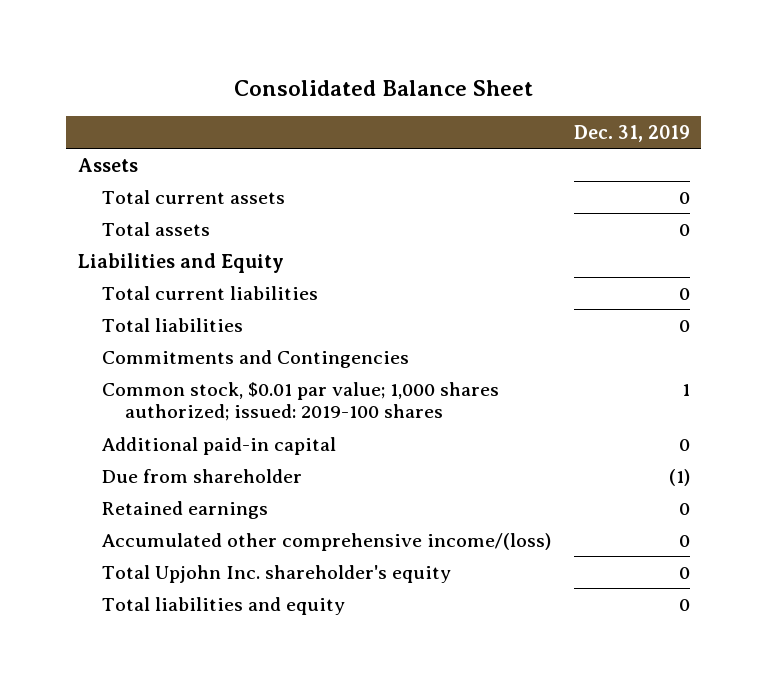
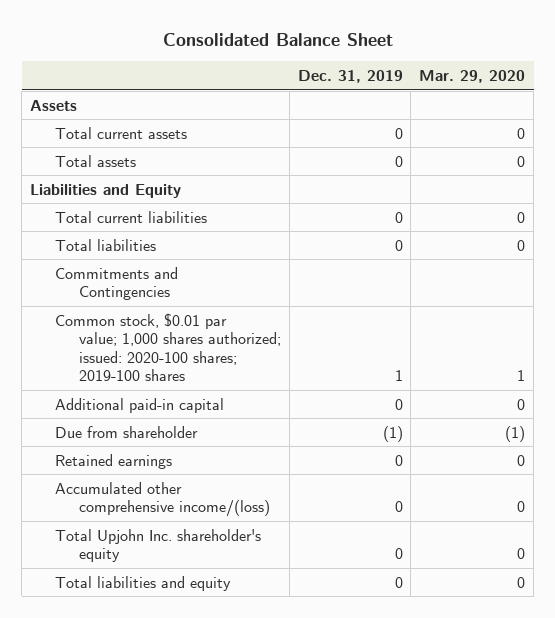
- | Dec. 31, 2019
+ | Dec. 31, 2019 | Mar. 29, 2020
- Common stock, $0.01 par value; 1,000 shares authorized; issued: 2019-100 shares | 1
+ Common stock, $0.01 par value; 1,000 shares authorized; issued: 2020-100 shares; 2019-100 shares | 1 | 1

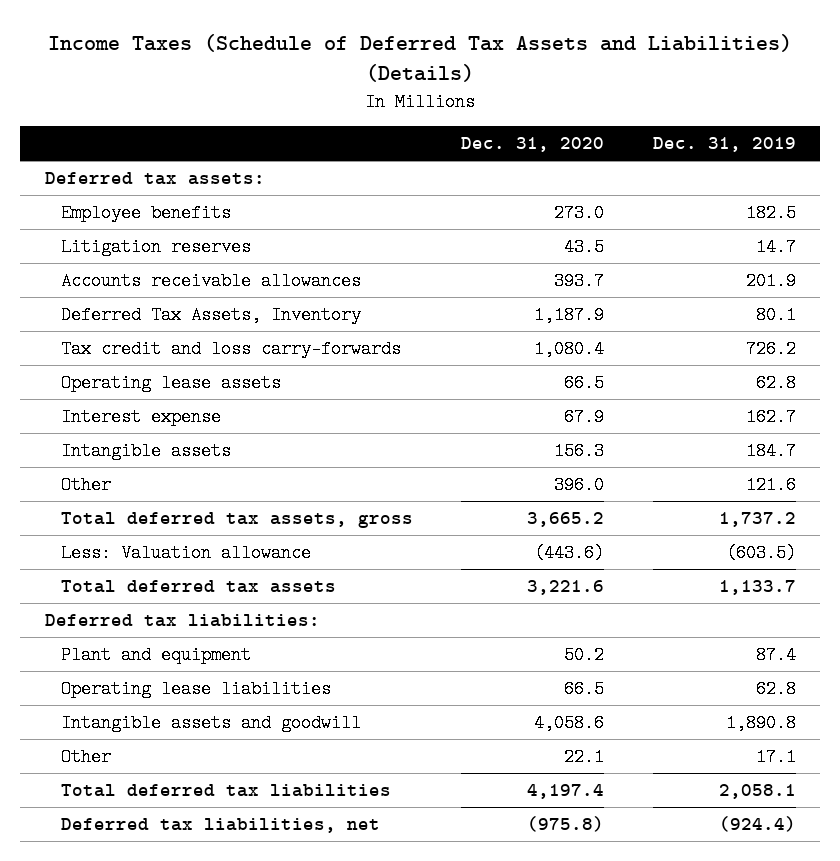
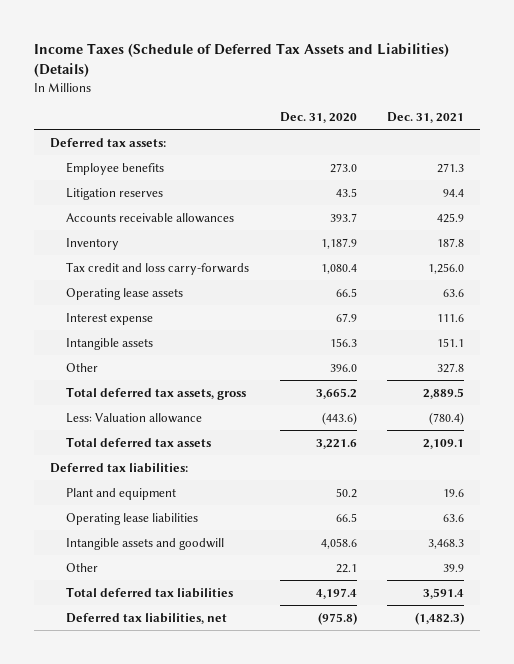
- | Dec. 31, 2020 | Dec. 31, 2019
+ | Dec. 31, 2020 | Dec. 31, 2021
- Deferred Tax Assets, Inventory | 1,187.9 | 80.1
+ Inventory | 1,187.9 | 187.8

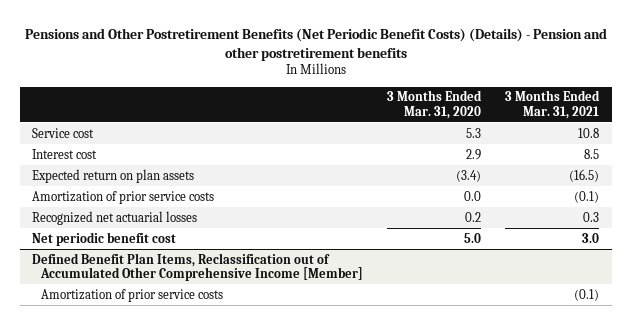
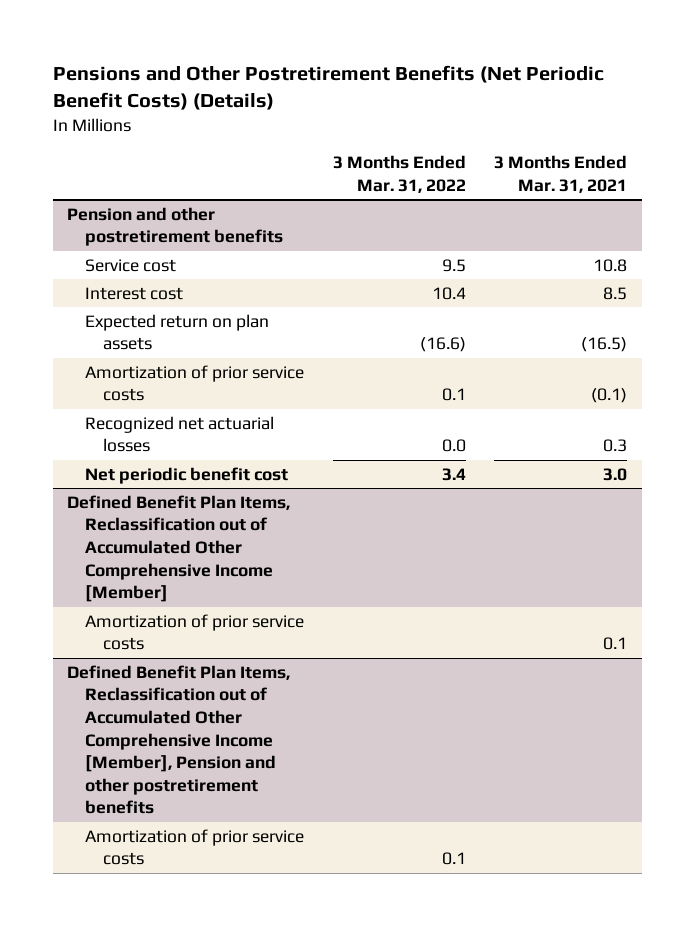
- Pensions and Other Postretirement Benefits (Net Periodic Benefit Costs) (Details) - Pension and other postretirement benefits
+ Pensions and Other Postretirement Benefits (Net Periodic Benefit Costs) (Details)
- | 3 Months Ended Mar. 31, 2020 | 3 Months Ended Mar. 31, 2021
+ | 3 Months Ended Mar. 31, 2022 | 3 Months Ended Mar. 31, 2021
+ Pension and other postretirement benefits
@ Defined Benefit Plan Items, Reclassification out of Accumulated Other Comprehensive Income [Member]
- Amortization of prior service costs | | (0.1)
+ Amortization of prior service costs | | 0.1
+ Defined Benefit Plan Items, Reclassification out of Accumulated Other Comprehensive Income [Member], Pension and other postretirement benefits
+ Amortization of prior service costs | 0.1 |

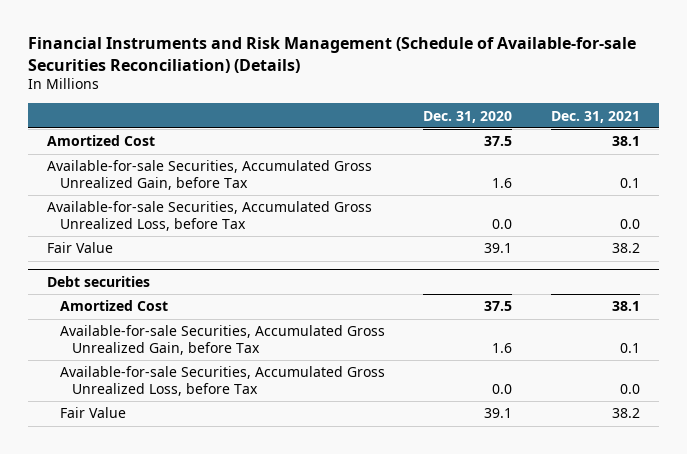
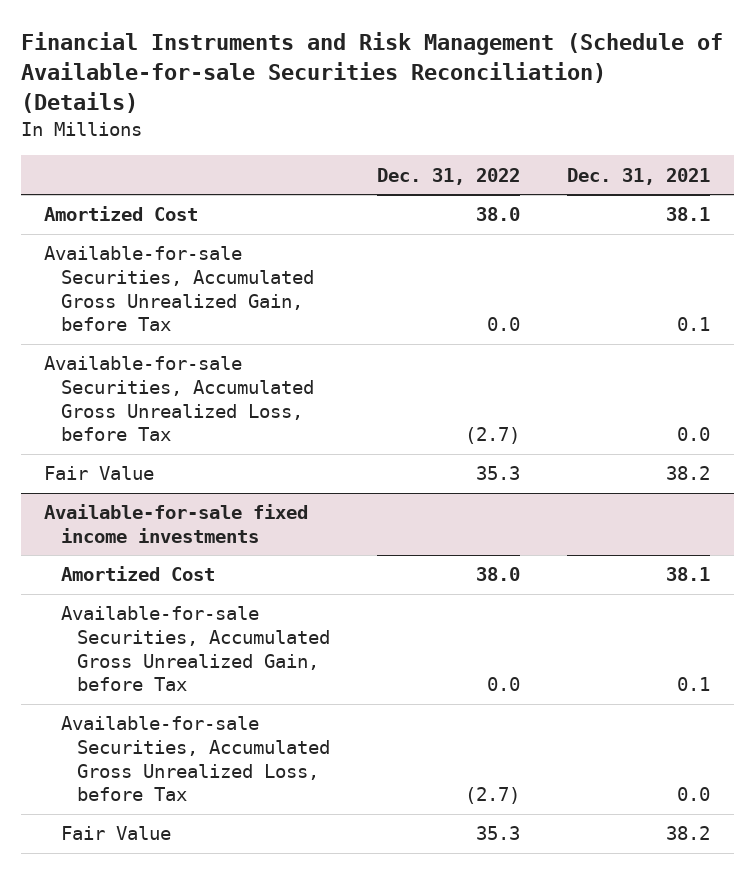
- | Dec. 31, 2020 | Dec. 31, 2021
+ | Dec. 31, 2022 | Dec. 31, 2021
- Debt securities
+ Available-for-sale fixed income investments

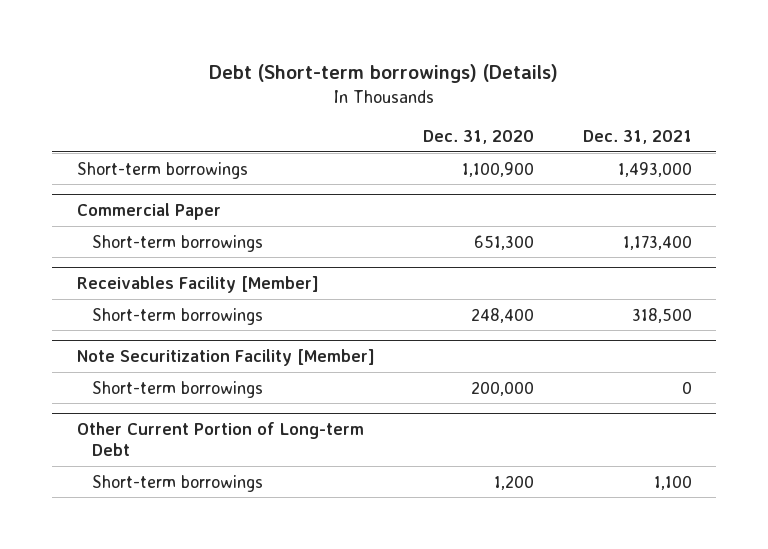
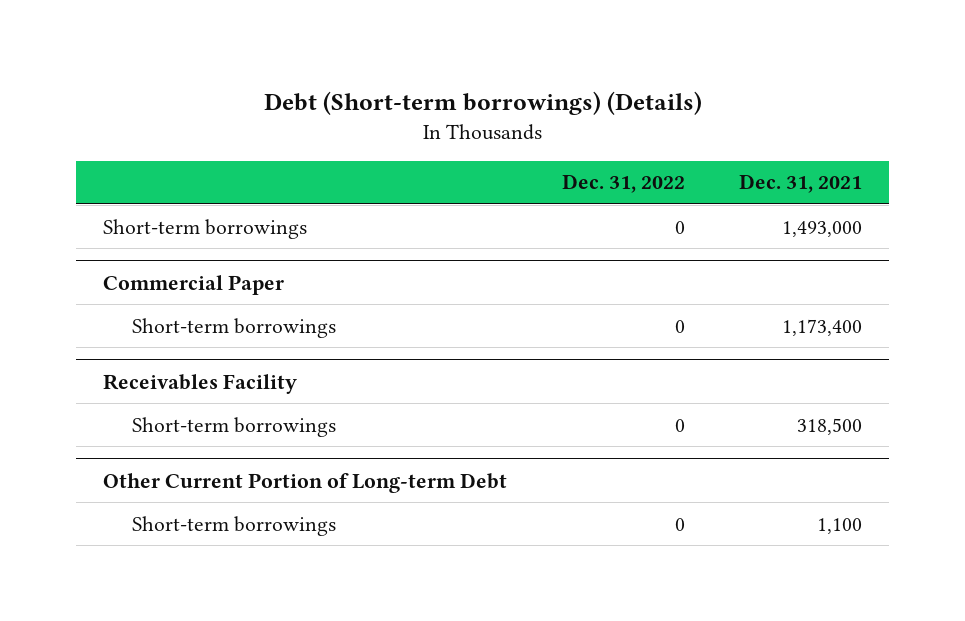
- | Dec. 31, 2020 | Dec. 31, 2021
+ | Dec. 31, 2022 | Dec. 31, 2021
- Receivables Facility [Member]
+ Receivables Facility
- Note Securitization Facility [Member]
- Short-term borrowings | 200,000 | 0

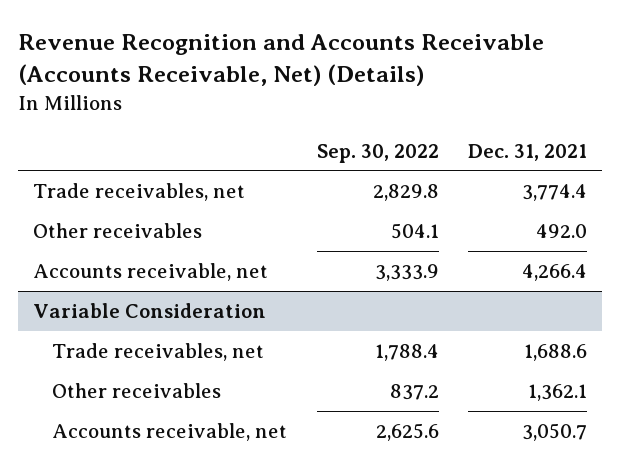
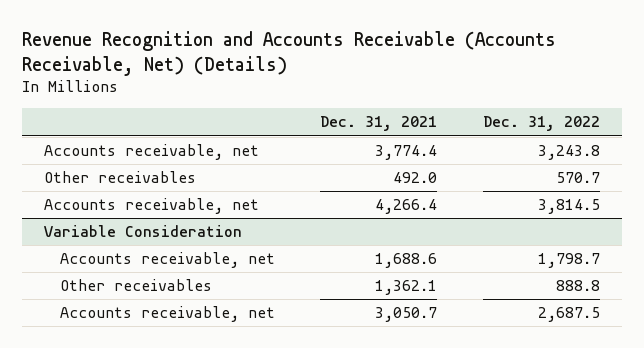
- | Sep. 30, 2022 | Dec. 31, 2021
+ | Dec. 31, 2021 | Dec. 31, 2022
- Trade receivables, net | 2,829.8 | 3,774.4
+ Accounts receivable, net | 3,774.4 | 3,243.8
@ Variable Consideration
- Trade receivables, net | 1,788.4 | 1,688.6
+ Accounts receivable, net | 1,688.6 | 1,798.7

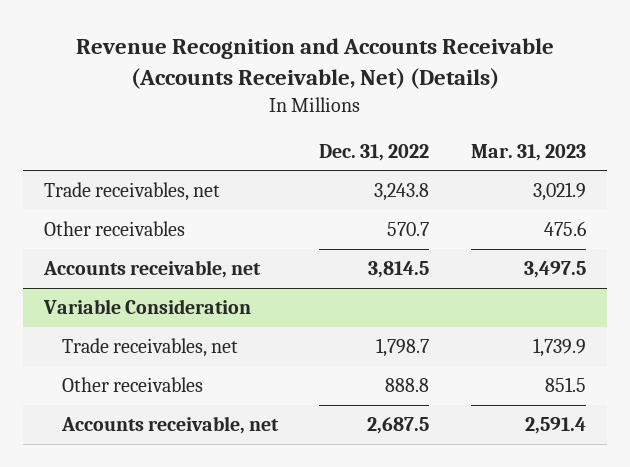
- | Dec. 31, 2021 | Dec. 31, 2022
+ | Dec. 31, 2022 | Mar. 31, 2023
- Accounts receivable, net | 3,774.4 | 3,243.8
+ Trade receivables, net | 3,243.8 | 3,021.9
@ Variable Consideration
- Accounts receivable, net | 1,688.6 | 1,798.7
+ Trade receivables, net | 1,798.7 | 1,739.9

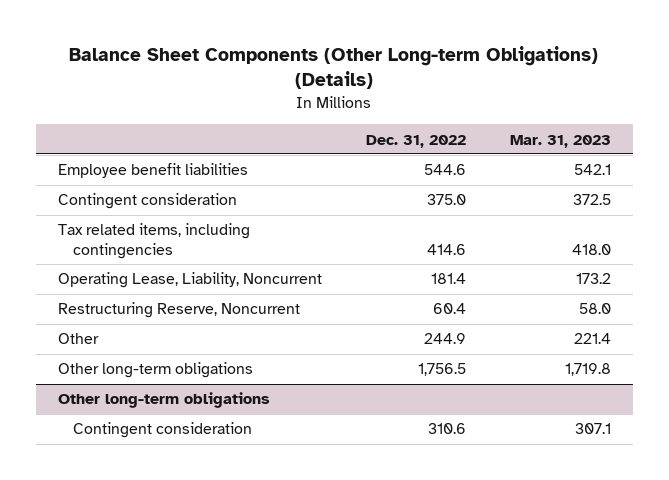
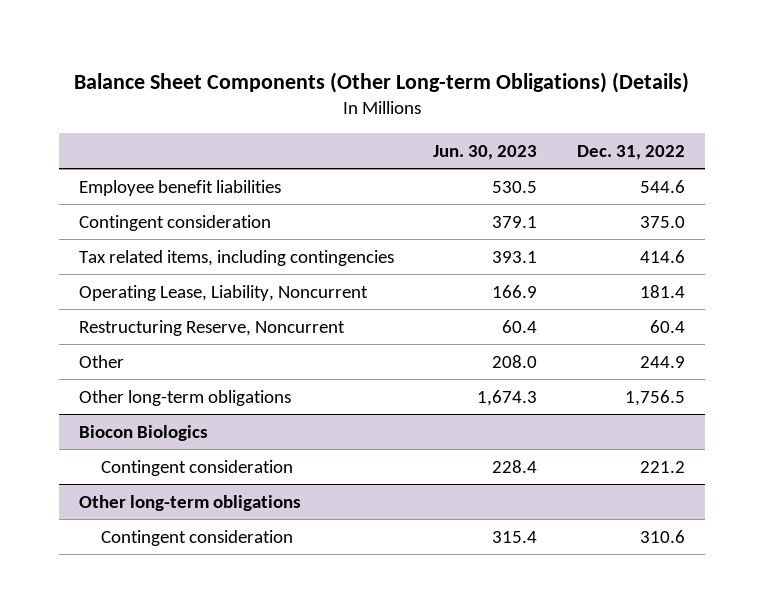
- | Dec. 31, 2022 | Mar. 31, 2023
+ | Jun. 30, 2023 | Dec. 31, 2022
+ Biocon Biologics
+ Contingent consideration | 228.4 | 221.2

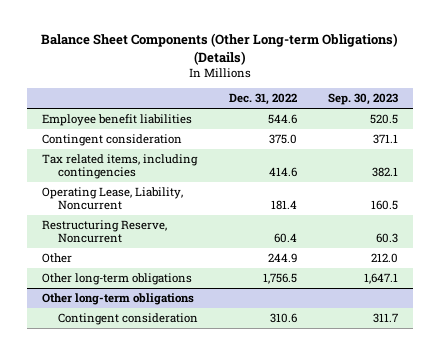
- | Jun. 30, 2023 | Dec. 31, 2022
+ | Dec. 31, 2022 | Sep. 30, 2023
- Biocon Biologics
- Contingent consideration | 228.4 | 221.2

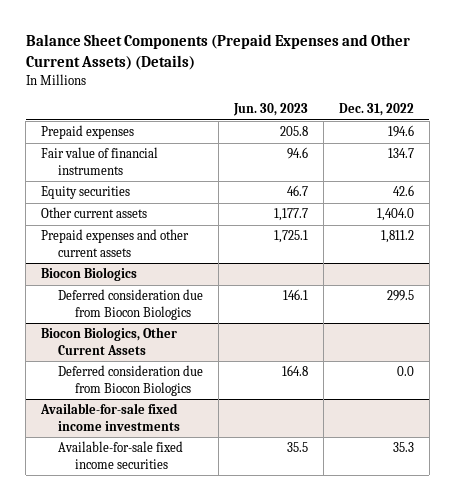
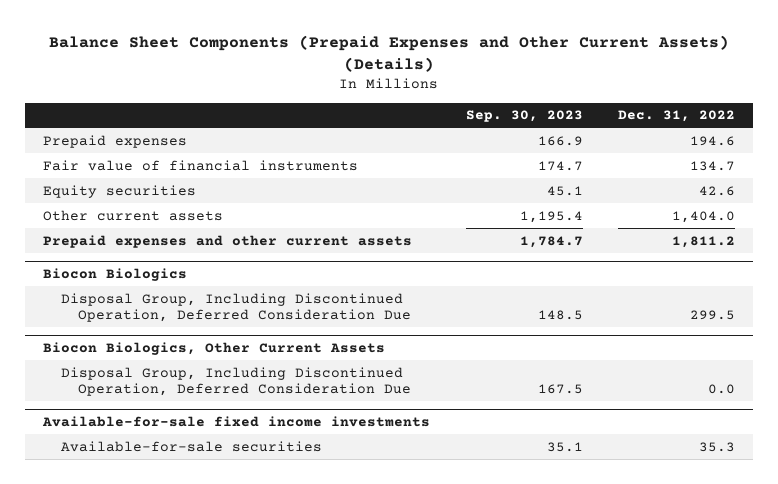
- | Jun. 30, 2023 | Dec. 31, 2022
+ | Sep. 30, 2023 | Dec. 31, 2022
@ Biocon Biologics
- Deferred consideration due from Biocon Biologics | 146.1 | 299.5
+ Disposal Group, Including Discontinued Operation, Deferred Consideration Due | 148.5 | 299.5
@ Biocon Biologics, Other Current Assets
- Deferred consideration due from Biocon Biologics | 164.8 | 0.0
+ Disposal Group, Including Discontinued Operation, Deferred Consideration Due | 167.5 | 0.0
@ Available-for-sale fixed income investments
- Available-for-sale fixed income securities | 35.5 | 35.3
+ Available-for-sale securities | 35.1 | 35.3

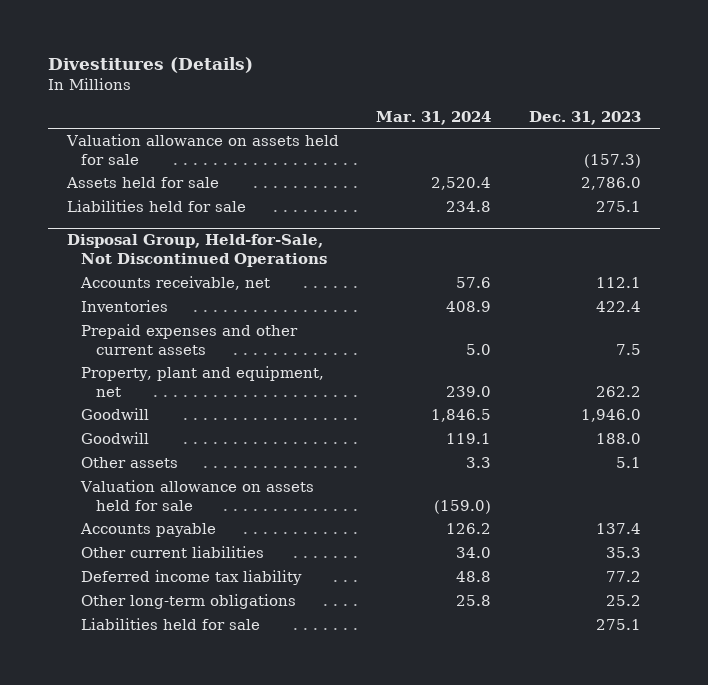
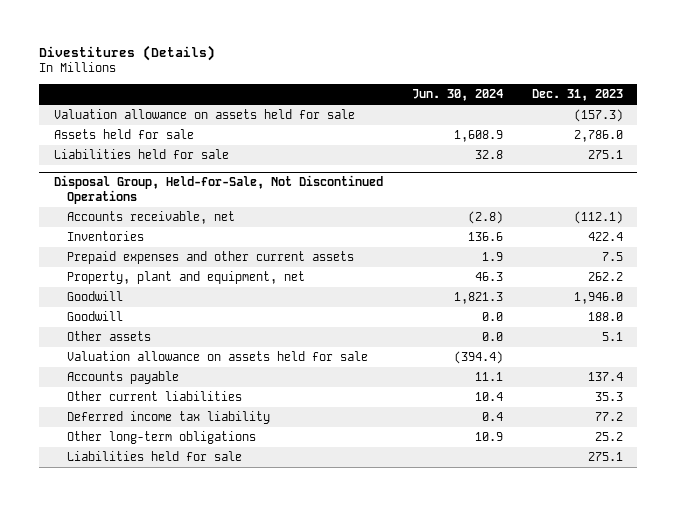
- | Mar. 31, 2024 | Dec. 31, 2023
+ | Jun. 30, 2024 | Dec. 31, 2023
@ Disposal Group, Held-for-Sale, Not Discontinued Operations
- Accounts receivable, net | 57.6 | 112.1
+ Accounts receivable, net | (2.8) | (112.1)

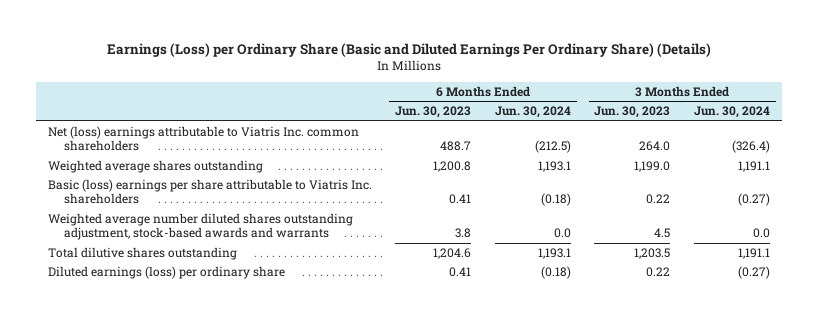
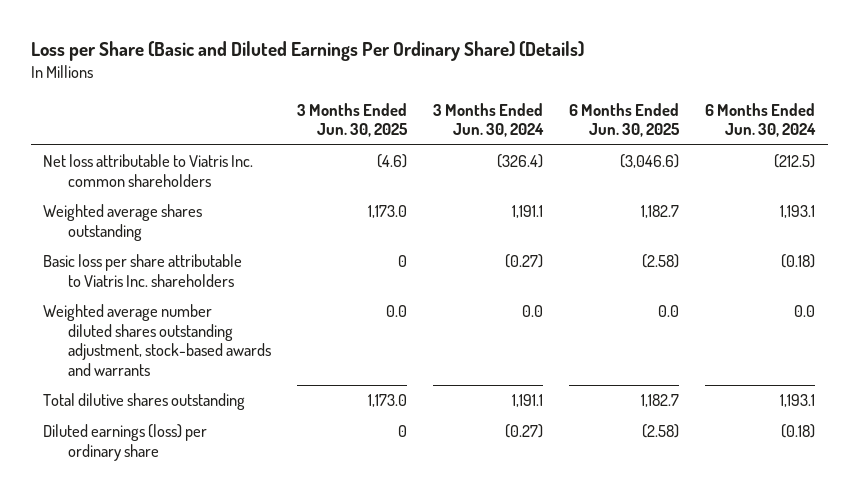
- Earnings (Loss) per Ordinary Share (Basic and Diluted Earnings Per Ordinary Share) (Details)
+ Loss per Share (Basic and Diluted Earnings Per Ordinary Share) (Details)
- | 6 Months Ended Jun. 30, 2023 | 6 Months Ended Jun. 30, 2024 | 3 Months Ended Jun. 30, 2023 | 3 Months Ended Jun. 30, 2024
+ | 3 Months Ended Jun. 30, 2025 | 3 Months Ended Jun. 30, 2024 | 6 Months Ended Jun. 30, 2025 | 6 Months Ended Jun. 30, 2024
- Net (loss) earnings attributable to Viatris Inc. common shareholders | 488.7 | (212.5) | 264.0 | (326.4)
+ Net loss attributable to Viatris Inc. common shareholders | (4.6) | (326.4) | (3,046.6) | (212.5)
- Basic (loss) earnings per share attributable to Viatris Inc. shareholders | 0.41 | (0.18) | 0.22 | (0.27)
+ Basic loss per share attributable to Viatris Inc. shareholders | 0 | (0.27) | (2.58) | (0.18)

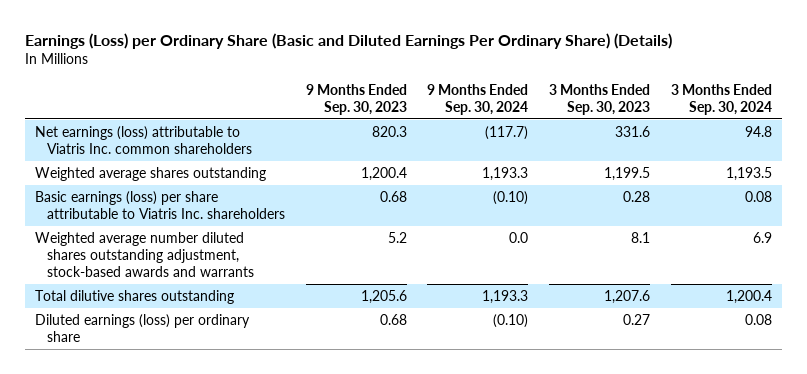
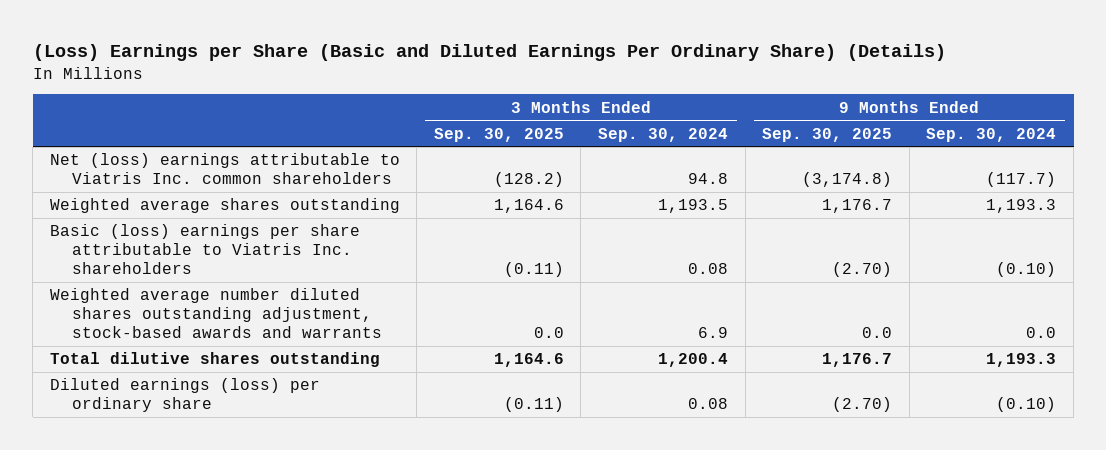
- Earnings (Loss) per Ordinary Share (Basic and Diluted Earnings Per Ordinary Share) (Details)
+ (Loss) Earnings per Share (Basic and Diluted Earnings Per Ordinary Share) (Details)
- | 9 Months Ended Sep. 30, 2023 | 9 Months Ended Sep. 30, 2024 | 3 Months Ended Sep. 30, 2023 | 3 Months Ended Sep. 30, 2024
+ | 3 Months Ended Sep. 30, 2025 | 3 Months Ended Sep. 30, 2024 | 9 Months Ended Sep. 30, 2025 | 9 Months Ended Sep. 30, 2024
- Net earnings (loss) attributable to Viatris Inc. common shareholders | 820.3 | (117.7) | 331.6 | 94.8
+ Net (loss) earnings attributable to Viatris Inc. common shareholders | (128.2) | 94.8 | (3,174.8) | (117.7)
- Basic earnings (loss) per share attributable to Viatris Inc. shareholders | 0.68 | (0.10) | 0.28 | 0.08
+ Basic (loss) earnings per share attributable to Viatris Inc. shareholders | (0.11) | 0.08 | (2.70) | (0.10)

